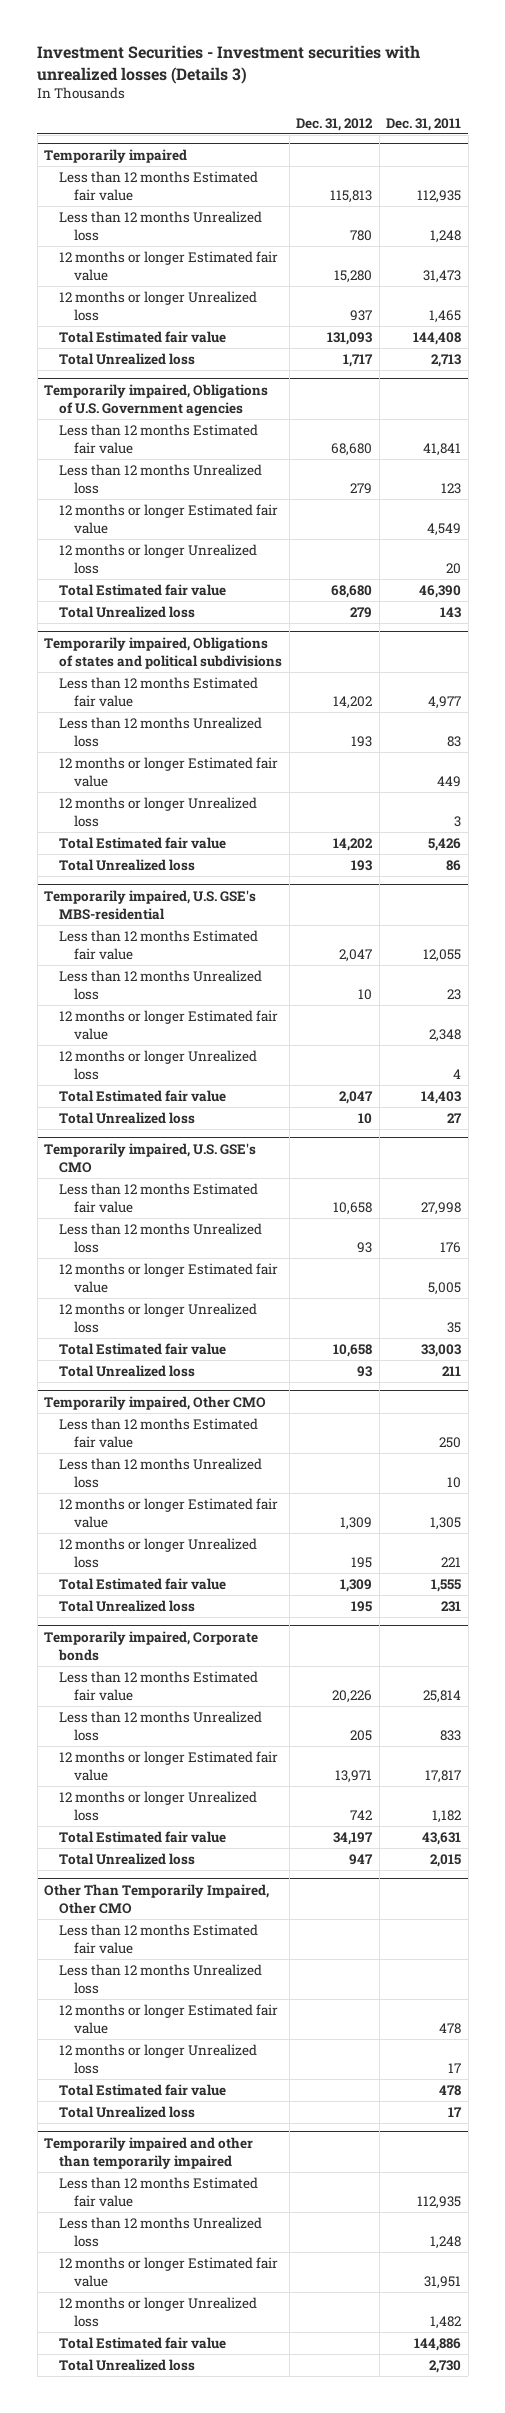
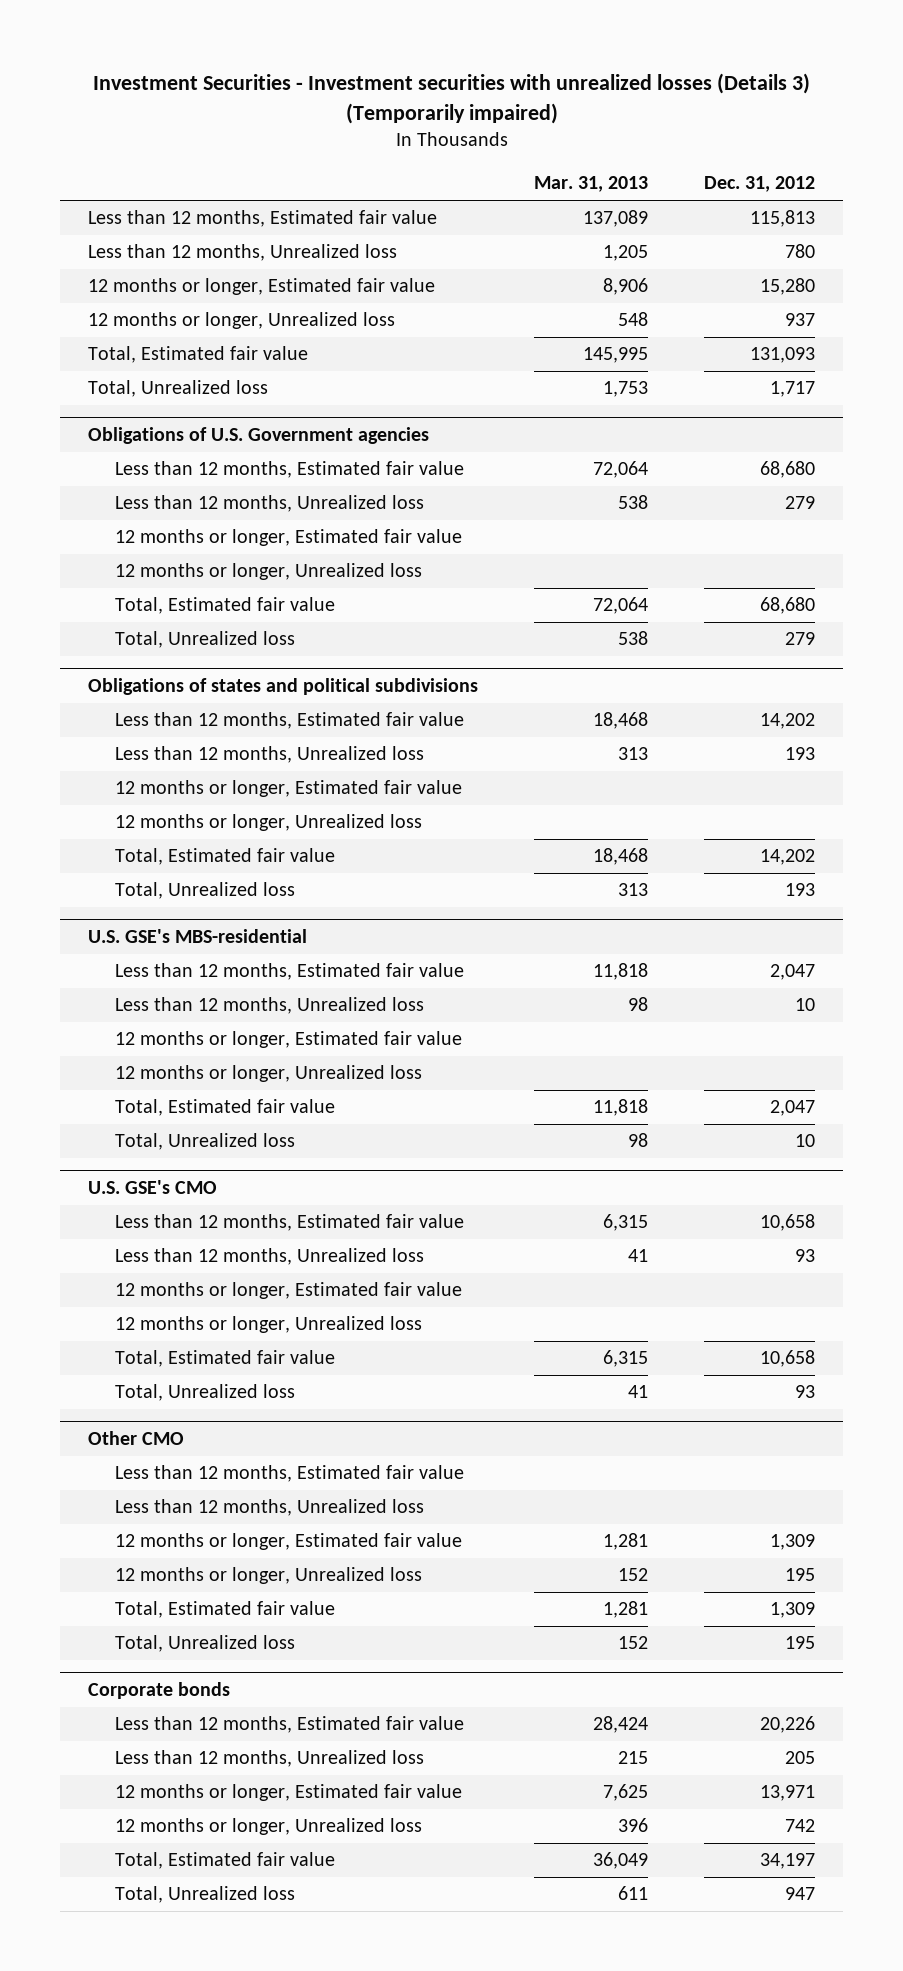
- Investment Securities - Investment securities with unrealized losses (Details 3)
+ Investment Securities - Investment securities with unrealized losses (Details 3) (Temporarily impaired)
- | Dec. 31, 2012 | Dec. 31, 2011
+ | Mar. 31, 2013 | Dec. 31, 2012
- Temporarily impaired
- Less than 12 months Estimated fair value | 115,813 | 112,935
- Less than 12 months Unrealized loss | 780 | 1,248
- 12 months or longer Estimated fair value | 15,280 | 31,473
- 12 months or longer Unrealized loss | 937 | 1,465
- Total Estimated fair value | 131,093 | 144,408
- Total Unrealized loss | 1,717 | 2,713
- Temporarily impaired, Obligations of U.S. Government agencies
- Less than 12 months Estimated fair value | 68,680 | 41,841
- Less than 12 months Unrealized loss | 279 | 123
- 12 months or longer Estimated fair value | | 4,549
- 12 months or longer Unrealized loss | | 20
- Total Estimated fair value | 68,680 | 46,390
- Total Unrealized loss | 279 | 143
- Temporarily impaired, Obligations of states and political subdivisions
- Less than 12 months Estimated fair value | 14,202 | 4,977
- Less than 12 months Unrealized loss | 193 | 83
- 12 months or longer Estimated fair value | | 449
- 12 months or longer Unrealized loss | | 3
- Total Estimated fair value | 14,202 | 5,426
- Total Unrealized loss | 193 | 86
- Temporarily impaired, U.S. GSE's MBS-residential
- Less than 12 months Estimated fair value | 2,047 | 12,055
- Less than 12 months Unrealized loss | 10 | 23
- 12 months or longer Estimated fair value | | 2,348
- 12 months or longer Unrealized loss | | 4
- Total Estimated fair value | 2,047 | 14,403
- Total Unrealized loss | 10 | 27
- Temporarily impaired, U.S. GSE's CMO
- Less than 12 months Estimated fair value | 10,658 | 27,998
- Less than 12 months Unrealized loss | 93 | 176
- 12 months or longer Estimated fair value | | 5,005
- 12 months or longer Unrealized loss | | 35
- Total Estimated fair value | 10,658 | 33,003
- Total Unrealized loss | 93 | 211
- Temporarily impaired, Other CMO
- Less than 12 months Estimated fair value | | 250
- Less than 12 months Unrealized loss | | 10
- 12 months or longer Estimated fair value | 1,309 | 1,305
- 12 months or longer Unrealized loss | 195 | 221
- Total Estimated fair value | 1,309 | 1,555
- Total Unrealized loss | 195 | 231
- Temporarily impaired, Corporate bonds
- Less than 12 months Estimated fair value | 20,226 | 25,814
- Less than 12 months Unrealized loss | 205 | 833
- 12 months or longer Estimated fair value | 13,971 | 17,817
- 12 months or longer Unrealized loss | 742 | 1,182
- Total Estimated fair value | 34,197 | 43,631
- Total Unrealized loss | 947 | 2,015
- Other Than Temporarily Impaired, Other CMO
- Less than 12 months Estimated fair value
- Less than 12 months Unrealized loss
- 12 months or longer Estimated fair value | | 478
- 12 months or longer Unrealized loss | | 17
- Total Estimated fair value | | 478
- Total Unrealized loss | | 17
- Temporarily impaired and other than temporarily impaired
- Less than 12 months Estimated fair value | | 112,935
- Less than 12 months Unrealized loss | | 1,248
- 12 months or longer Estimated fair value | | 31,951
- 12 months or longer Unrealized loss | | 1,482
- Total Estimated fair value | | 144,886
- Total Unrealized loss | | 2,730
+ Less than 12 months, Estimated fair value | 137,089 | 115,813
+ Less than 12 months, Unrealized loss | 1,205 | 780
+ 12 months or longer, Estimated fair value | 8,906 | 15,280
+ 12 months or longer, Unrealized loss | 548 | 937
+ Total, Estimated fair value | 145,995 | 131,093
+ Total, Unrealized loss | 1,753 | 1,717
+ Obligations of U.S. Government agencies
+ Less than 12 months, Estimated fair value | 72,064 | 68,680
+ Less than 12 months, Unrealized loss | 538 | 279
+ 12 months or longer, Estimated fair value
+ 12 months or longer, Unrealized loss
+ Total, Estimated fair value | 72,064 | 68,680
+ Total, Unrealized loss | 538 | 279
+ Obligations of states and political subdivisions
+ Less than 12 months, Estimated fair value | 18,468 | 14,202
+ Less than 12 months, Unrealized loss | 313 | 193
+ 12 months or longer, Estimated fair value
+ 12 months or longer, Unrealized loss
+ Total, Estimated fair value | 18,468 | 14,202
+ Total, Unrealized loss | 313 | 193
+ U.S. GSE's MBS-residential
+ Less than 12 months, Estimated fair value | 11,818 | 2,047
+ Less than 12 months, Unrealized loss | 98 | 10
+ 12 months or longer, Estimated fair value
+ 12 months or longer, Unrealized loss
+ Total, Estimated fair value | 11,818 | 2,047
+ Total, Unrealized loss | 98 | 10
+ U.S. GSE's CMO
+ Less than 12 months, Estimated fair value | 6,315 | 10,658
+ Less than 12 months, Unrealized loss | 41 | 93
+ 12 months or longer, Estimated fair value
+ 12 months or longer, Unrealized loss
+ Total, Estimated fair value | 6,315 | 10,658
+ Total, Unrealized loss | 41 | 93
+ Other CMO
+ Less than 12 months, Estimated fair value
+ Less than 12 months, Unrealized loss
+ 12 months or longer, Estimated fair value | 1,281 | 1,309
+ 12 months or longer, Unrealized loss | 152 | 195
+ Total, Estimated fair value | 1,281 | 1,309
+ Total, Unrealized loss | 152 | 195
+ Corporate bonds
+ Less than 12 months, Estimated fair value | 28,424 | 20,226
+ Less than 12 months, Unrealized loss | 215 | 205
+ 12 months or longer, Estimated fair value | 7,625 | 13,971
+ 12 months or longer, Unrealized loss | 396 | 742
+ Total, Estimated fair value | 36,049 | 34,197
+ Total, Unrealized loss | 611 | 947

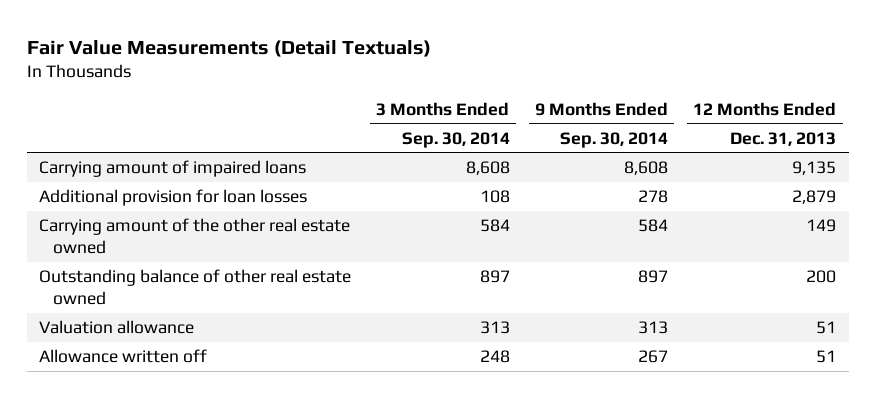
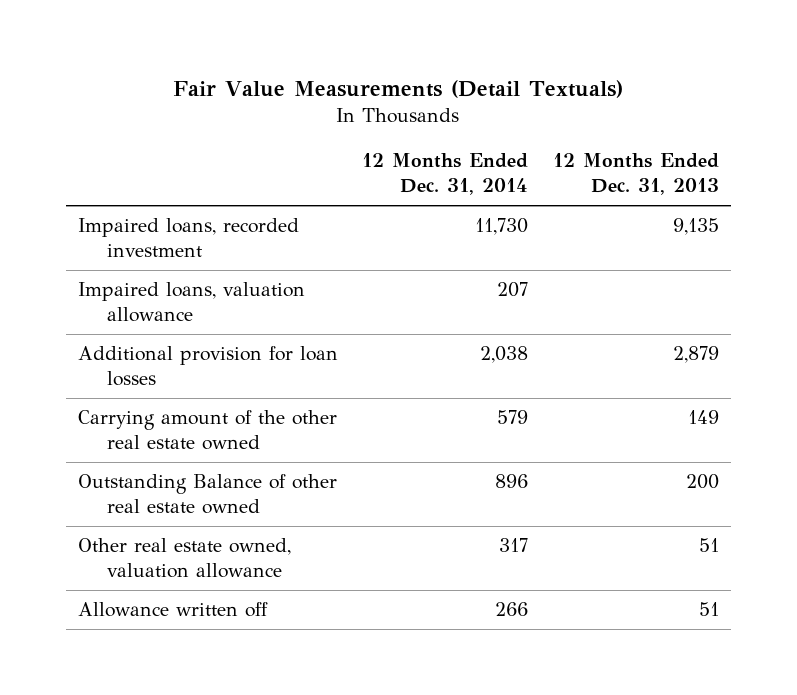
- | 3 Months Ended Sep. 30, 2014 | 9 Months Ended Sep. 30, 2014 | 12 Months Ended Dec. 31, 2013
+ | 12 Months Ended Dec. 31, 2014 | 12 Months Ended Dec. 31, 2013
- Carrying amount of impaired loans | 8,608 | 8,608 | 9,135
+ Impaired loans, recorded investment | 11,730 | 9,135
+ Impaired loans, valuation allowance | 207 |
- Outstanding balance of other real estate owned | 897 | 897 | 200
- Valuation allowance | 313 | 313 | 51
+ Outstanding Balance of other real estate owned | 896 | 200
+ Other real estate owned, valuation allowance | 317 | 51

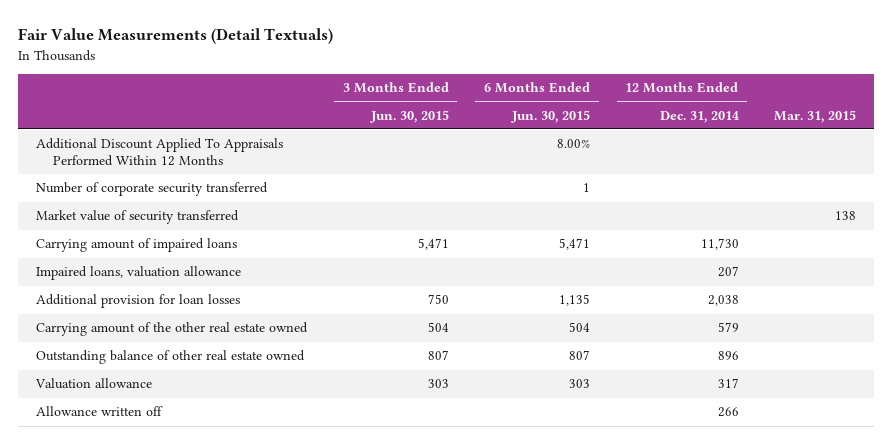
- | 12 Months Ended Dec. 31, 2014 | 12 Months Ended Dec. 31, 2013
+ | 3 Months Ended Jun. 30, 2015 | 6 Months Ended Jun. 30, 2015 | 12 Months Ended Dec. 31, 2014 | Mar. 31, 2015
- Impaired loans, recorded investment | 11,730 | 9,135
+ Additional Discount Applied To Appraisals Performed Within 12 Months | | 8.00% | |
+ Number of corporate security transferred | | 1 | |
+ Market value of security transferred | | | | 138
+ Carrying amount of impaired loans | 5,471 | 5,471 | 11,730 |
- Outstanding Balance of other real estate owned | 896 | 200
- Other real estate owned, valuation allowance | 317 | 51
+ Outstanding balance of other real estate owned | 807 | 807 | 896 |
+ Valuation allowance | 303 | 303 | 317 |

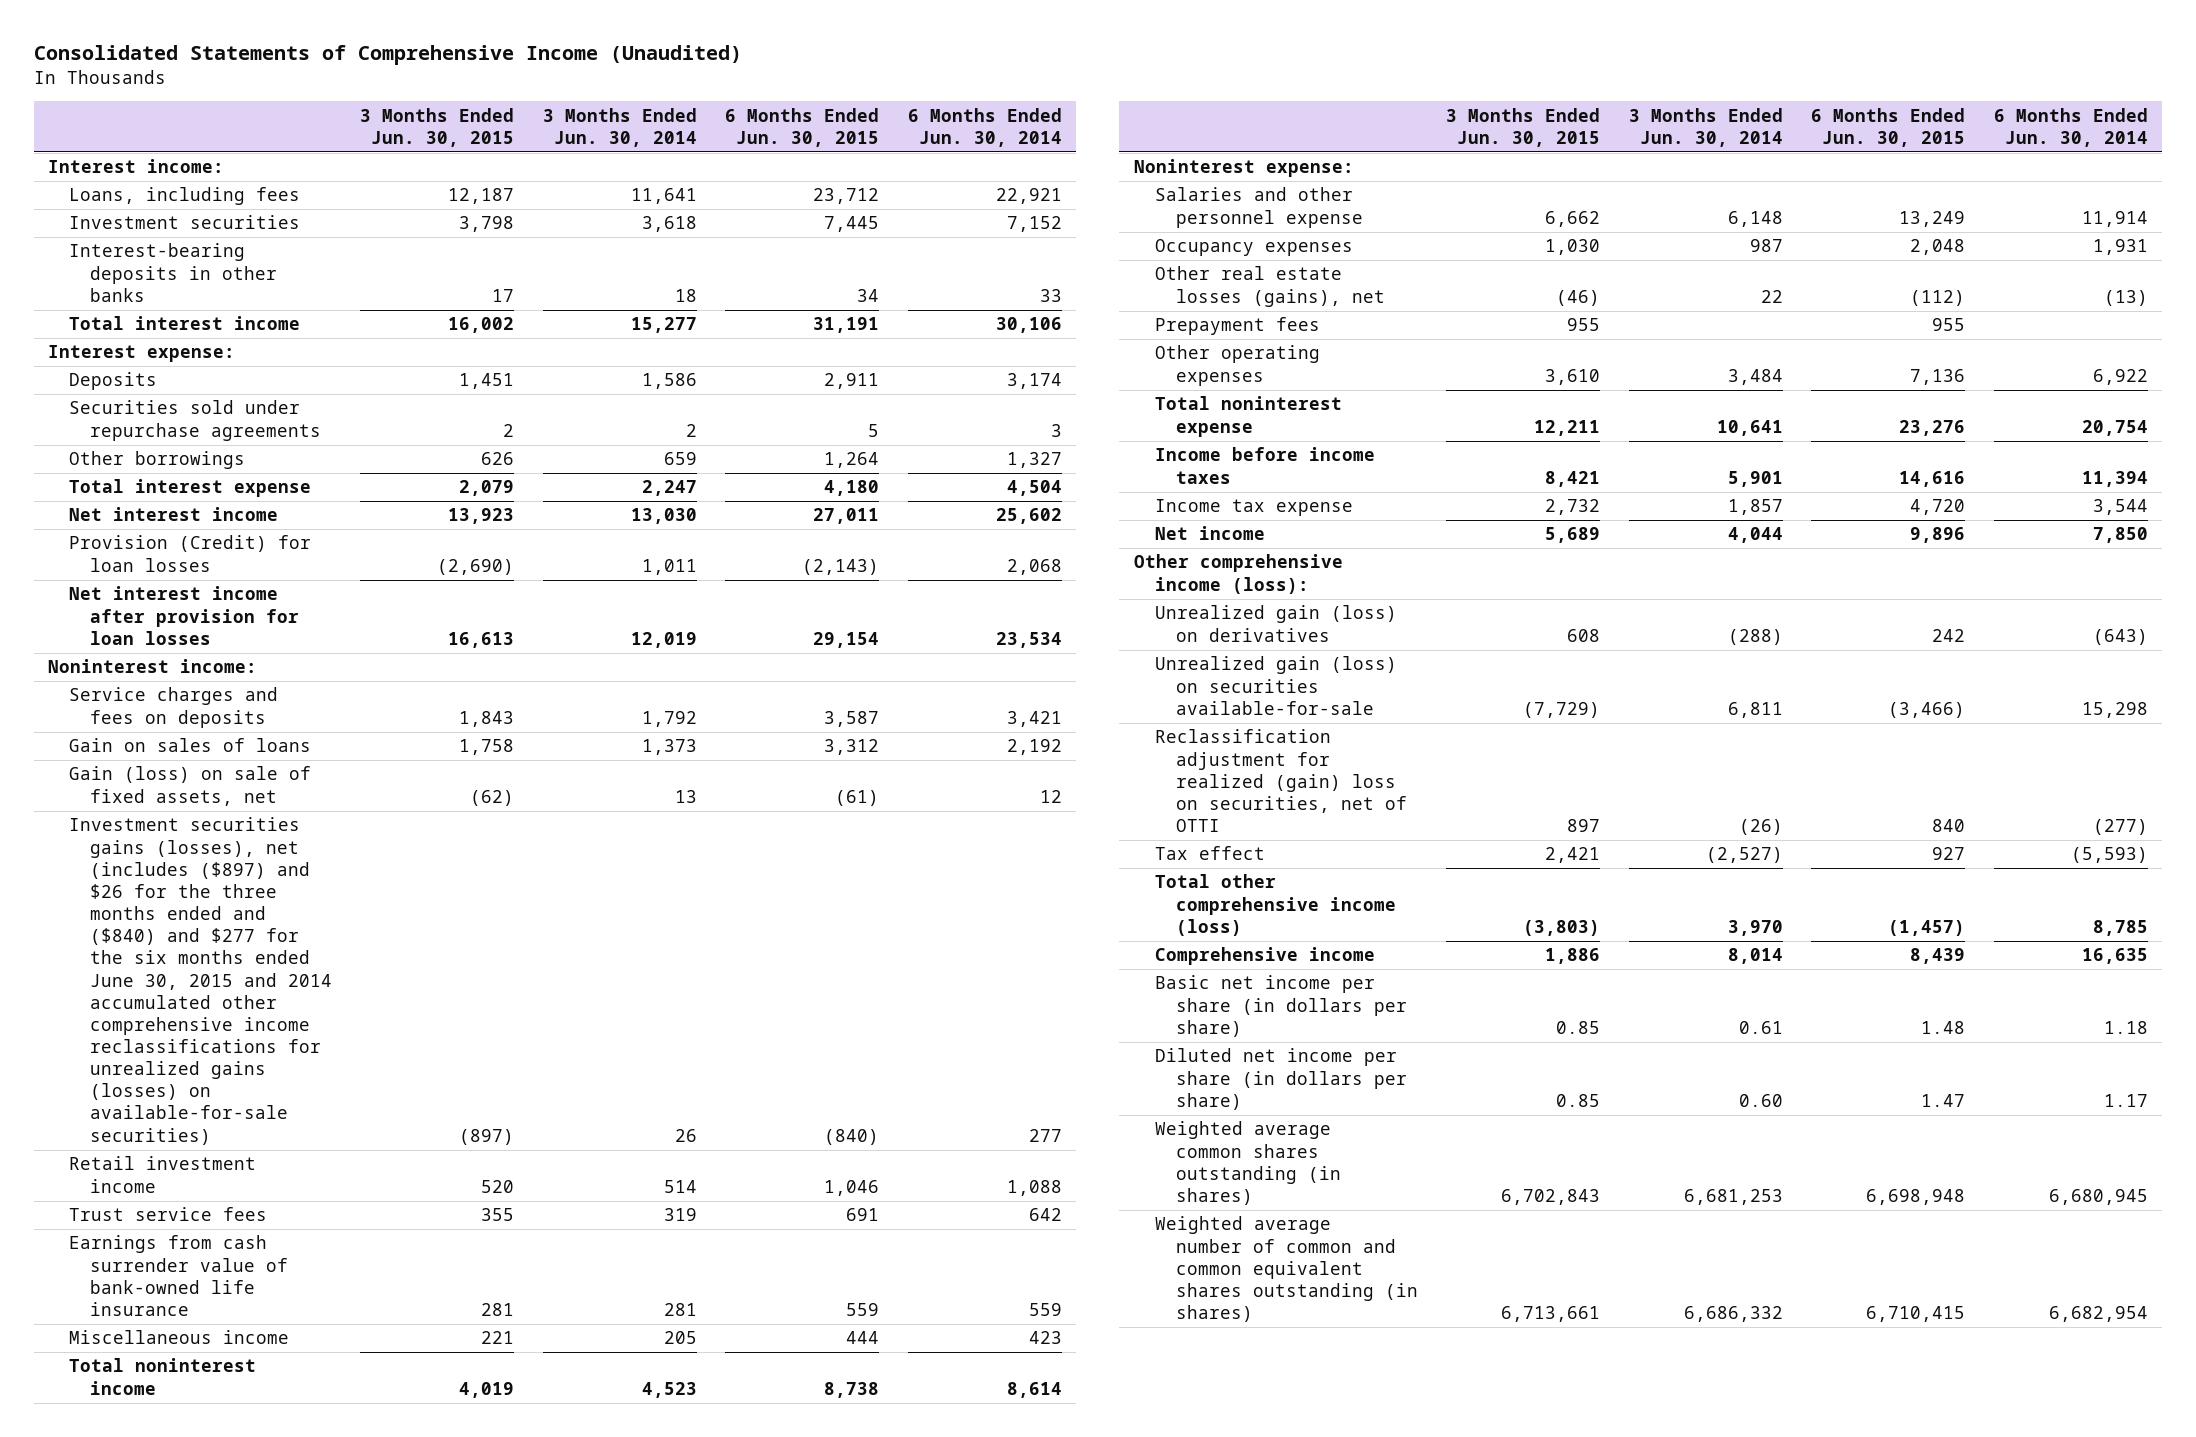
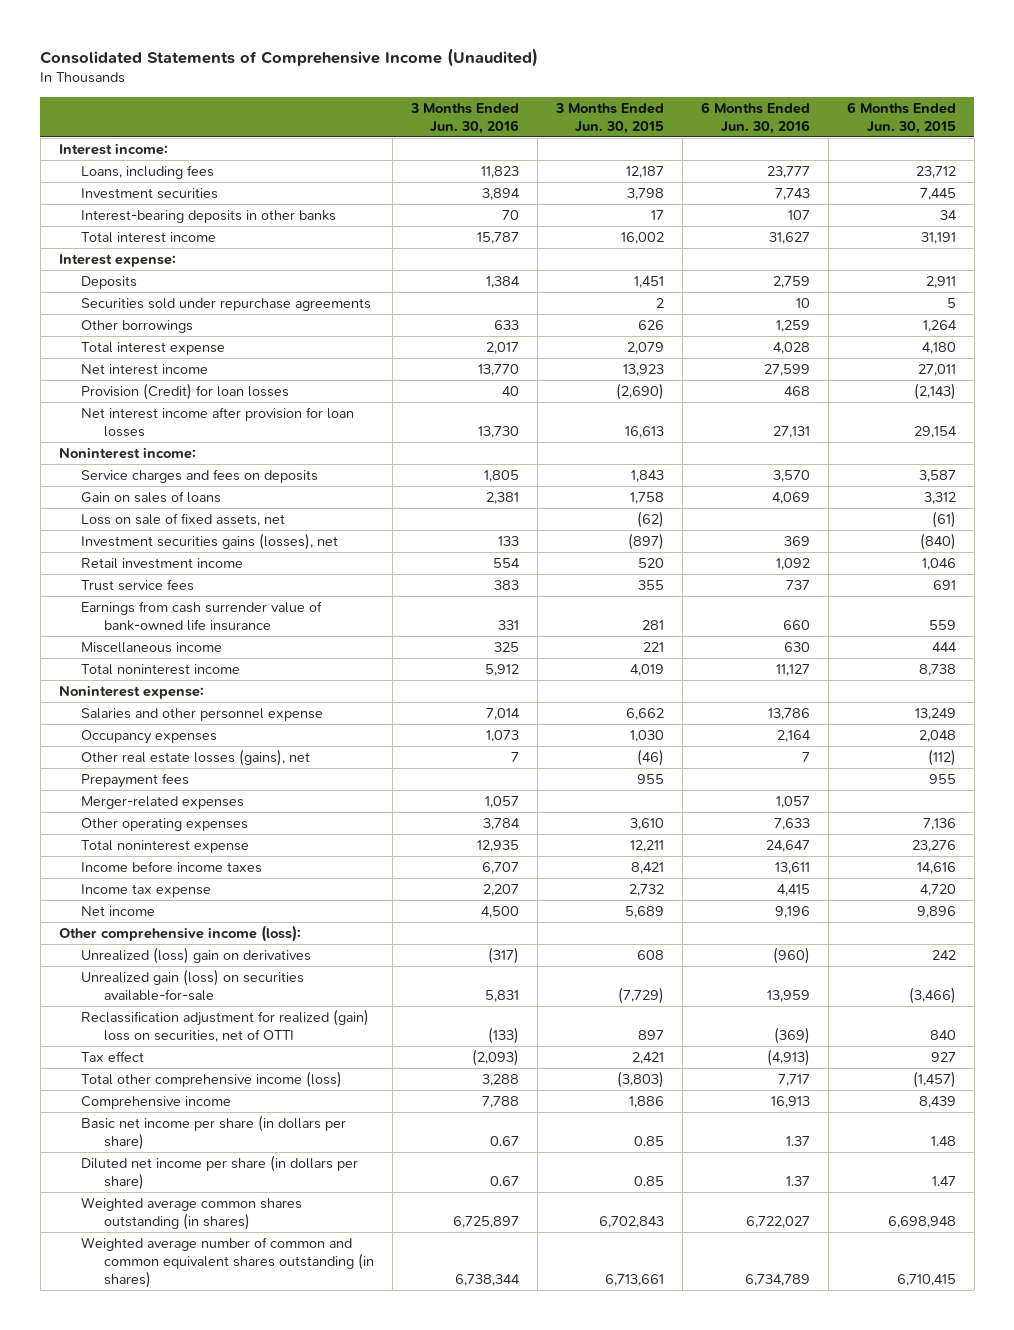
- | 3 Months Ended Jun. 30, 2015 | 3 Months Ended Jun. 30, 2014 | 6 Months Ended Jun. 30, 2015 | 6 Months Ended Jun. 30, 2014
+ | 3 Months Ended Jun. 30, 2016 | 3 Months Ended Jun. 30, 2015 | 6 Months Ended Jun. 30, 2016 | 6 Months Ended Jun. 30, 2015
- Gain (loss) on sale of fixed assets, net | (62) | 13 | (61) | 12
- Investment securities gains (losses), net (includes ($897) and $26 for the three months ended and ($840) and $277 for the six months ended June 30, 2015 and 2014 accumulated other comprehensive income reclassifications for unrealized gains (losses) on available-for-sale securities) | (897) | 26 | (840) | 277
+ Loss on sale of fixed assets, net | | (62) | | (61)
+ Investment securities gains (losses), net | 133 | (897) | 369 | (840)
+ Merger-related expenses | 1,057 | | 1,057 |
- Unrealized gain (loss) on derivatives | 608 | (288) | 242 | (643)
+ Unrealized (loss) gain on derivatives | (317) | 608 | (960) | 242

